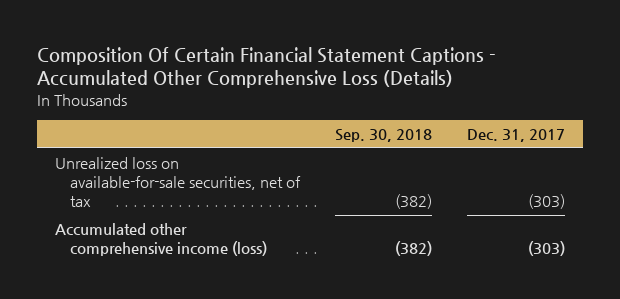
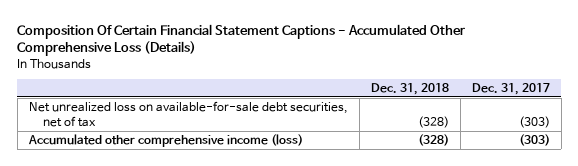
- | Sep. 30, 2018 | Dec. 31, 2017
+ | Dec. 31, 2018 | Dec. 31, 2017
- Unrealized loss on available-for-sale securities, net of tax | (382) | (303)
+ Net unrealized loss on available-for-sale debt securities, net of tax | (328) | (303)

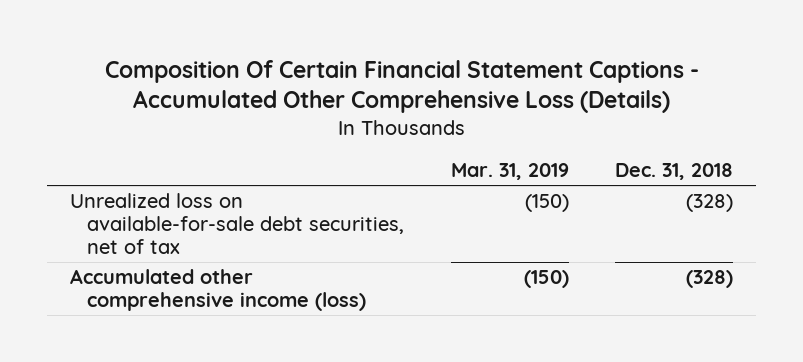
- | Dec. 31, 2018 | Dec. 31, 2017
+ | Mar. 31, 2019 | Dec. 31, 2018
- Net unrealized loss on available-for-sale debt securities, net of tax | (328) | (303)
+ Unrealized loss on available-for-sale debt securities, net of tax | (150) | (328)

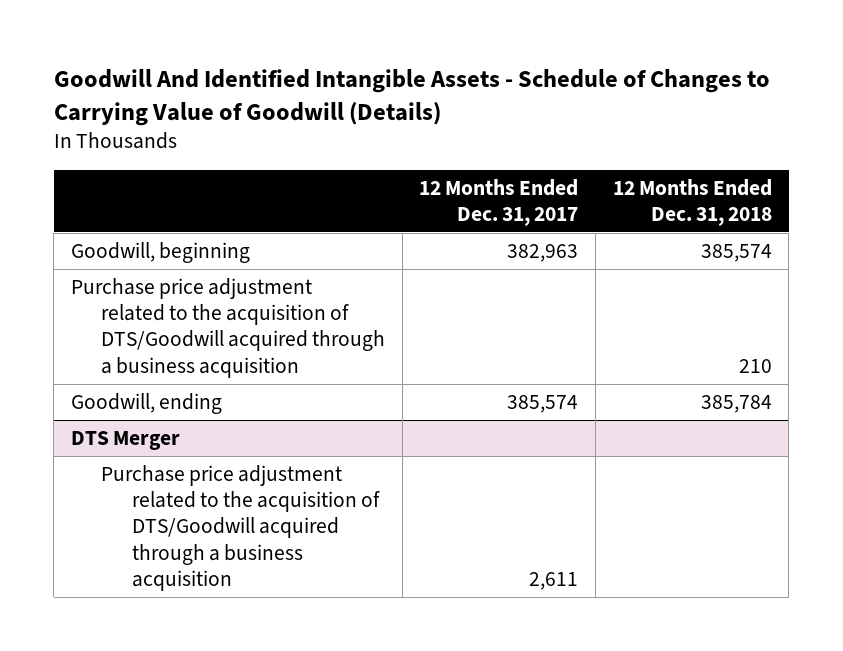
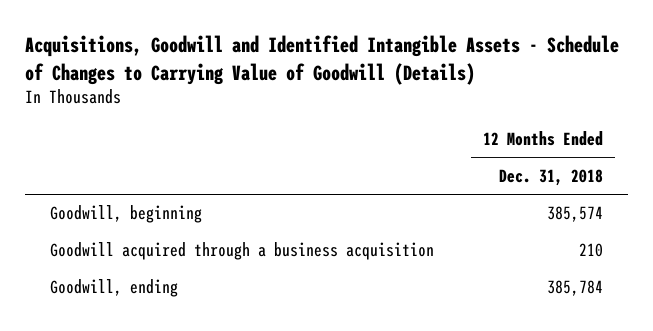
- Goodwill And Identified Intangible Assets - Schedule of Changes to Carrying Value of Goodwill (Details)
+ Acquisitions, Goodwill and Identified Intangible Assets - Schedule of Changes to Carrying Value of Goodwill (Details)
- | 12 Months Ended Dec. 31, 2017 | 12 Months Ended Dec. 31, 2018
+ | 12 Months Ended Dec. 31, 2018
- Purchase price adjustment related to the acquisition of DTS/Goodwill acquired through a business acquisition | | 210
+ Goodwill acquired through a business acquisition | 210
- DTS Merger
- Purchase price adjustment related to the acquisition of DTS/Goodwill acquired through a business acquisition | 2,611 |

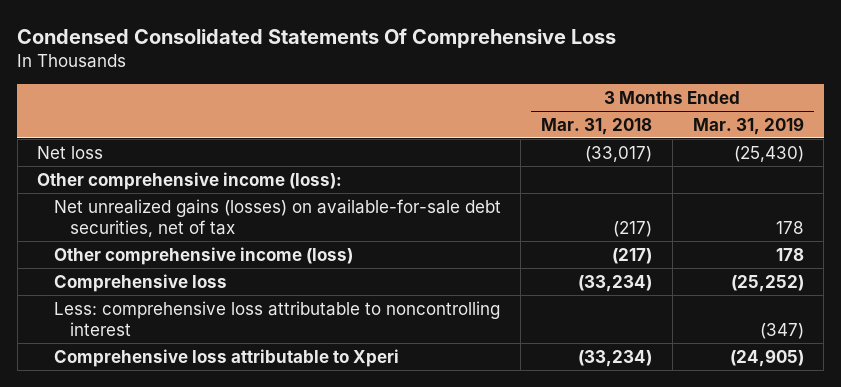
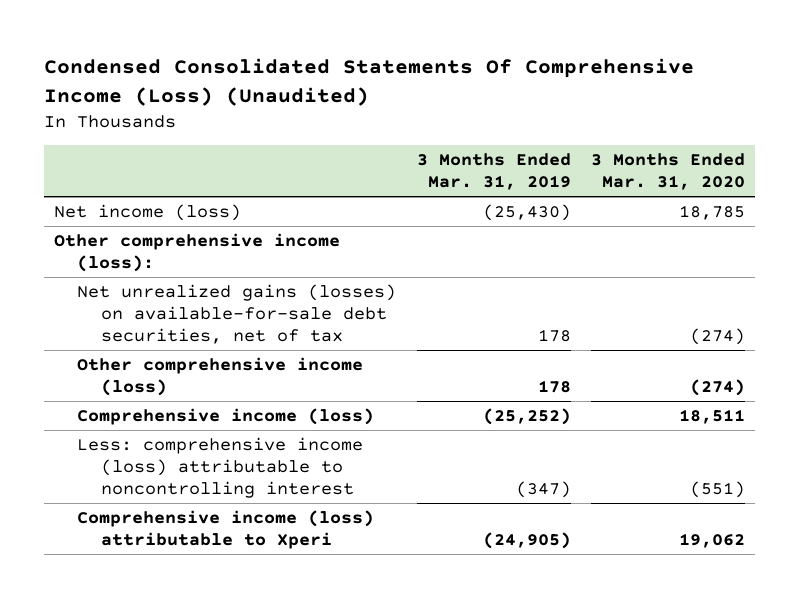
- Condensed Consolidated Statements Of Comprehensive Loss
+ Condensed Consolidated Statements Of Comprehensive Income (Loss) (Unaudited)
- | 3 Months Ended Mar. 31, 2018 | 3 Months Ended Mar. 31, 2019
+ | 3 Months Ended Mar. 31, 2019 | 3 Months Ended Mar. 31, 2020
- Net loss | (33,017) | (25,430)
+ Net income (loss) | (25,430) | 18,785
- Comprehensive loss | (33,234) | (25,252)
- Less: comprehensive loss attributable to noncontrolling interest | | (347)
- Comprehensive loss attributable to Xperi | (33,234) | (24,905)
+ Comprehensive income (loss) | (25,252) | 18,511
+ Less: comprehensive income (loss) attributable to noncontrolling interest | (347) | (551)
+ Comprehensive income (loss) attributable to Xperi | (24,905) | 19,062

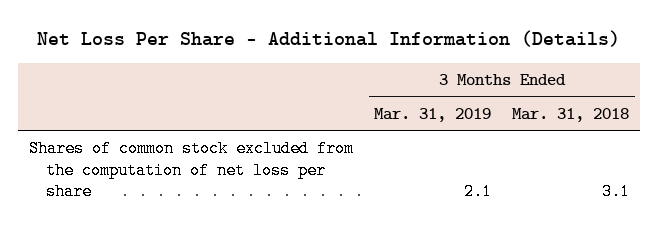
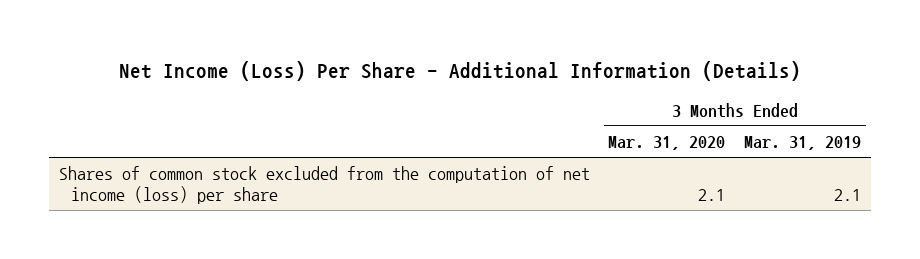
- Net Loss Per Share - Additional Information (Details)
+ Net Income (Loss) Per Share - Additional Information (Details)
- | 3 Months Ended Mar. 31, 2019 | 3 Months Ended Mar. 31, 2018
+ | 3 Months Ended Mar. 31, 2020 | 3 Months Ended Mar. 31, 2019
- Shares of common stock excluded from the computation of net loss per share | 2.1 | 3.1
+ Shares of common stock excluded from the computation of net income (loss) per share | 2.1 | 2.1

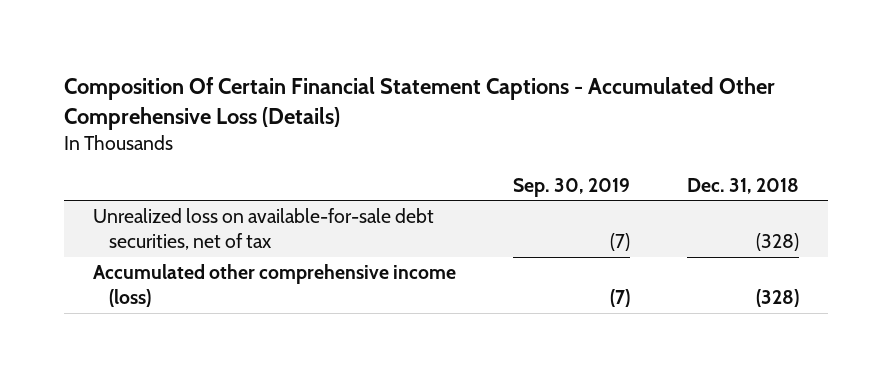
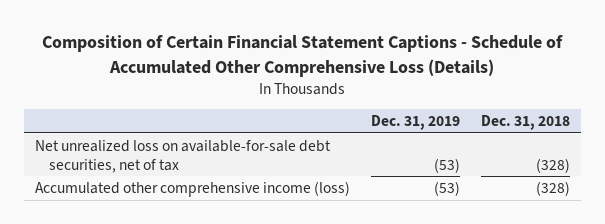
- Composition Of Certain Financial Statement Captions - Accumulated Other Comprehensive Loss (Details)
+ Composition of Certain Financial Statement Captions - Schedule of Accumulated Other Comprehensive Loss (Details)
- | Sep. 30, 2019 | Dec. 31, 2018
+ | Dec. 31, 2019 | Dec. 31, 2018
- Unrealized loss on available-for-sale debt securities, net of tax | (7) | (328)
+ Net unrealized loss on available-for-sale debt securities, net of tax | (53) | (328)

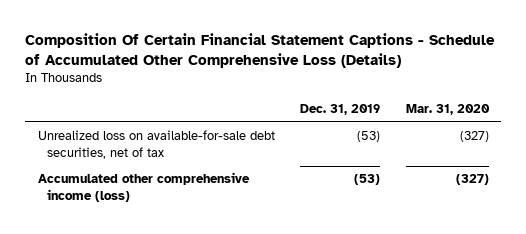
- Composition of Certain Financial Statement Captions - Schedule of Accumulated Other Comprehensive Loss (Details)
+ Composition Of Certain Financial Statement Captions - Schedule of Accumulated Other Comprehensive Loss (Details)
- | Dec. 31, 2019 | Dec. 31, 2018
+ | Dec. 31, 2019 | Mar. 31, 2020
- Net unrealized loss on available-for-sale debt securities, net of tax | (53) | (328)
+ Unrealized loss on available-for-sale debt securities, net of tax | (53) | (327)

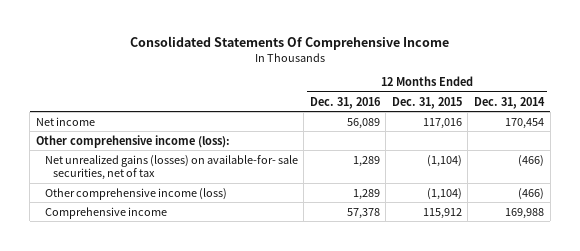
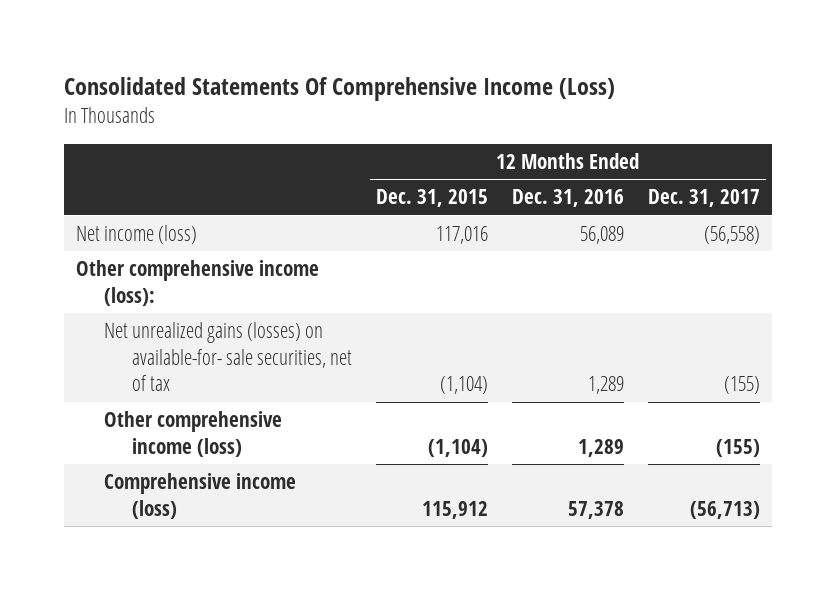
- Consolidated Statements Of Comprehensive Income
+ Consolidated Statements Of Comprehensive Income (Loss)
- | 12 Months Ended Dec. 31, 2016 | 12 Months Ended Dec. 31, 2015 | 12 Months Ended Dec. 31, 2014
+ | 12 Months Ended Dec. 31, 2015 | 12 Months Ended Dec. 31, 2016 | 12 Months Ended Dec. 31, 2017
- Net income | 56,089 | 117,016 | 170,454
+ Net income (loss) | 117,016 | 56,089 | (56,558)
- Comprehensive income | 57,378 | 115,912 | 169,988
+ Comprehensive income (loss) | 115,912 | 57,378 | (56,713)

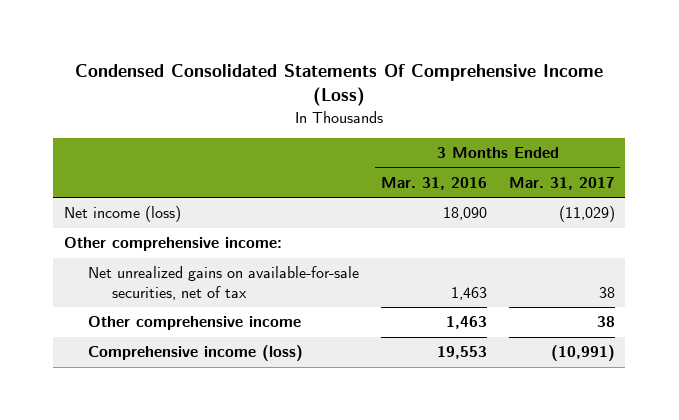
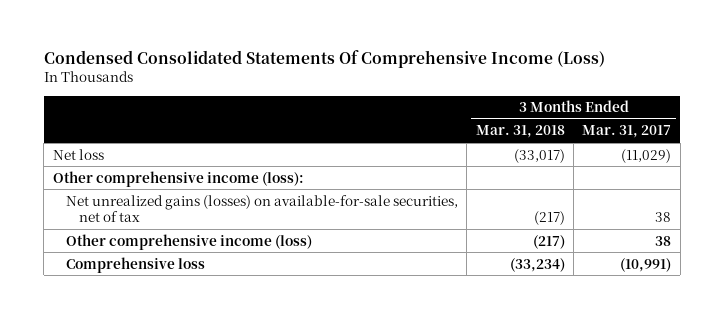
- | 3 Months Ended Mar. 31, 2016 | 3 Months Ended Mar. 31, 2017
+ | 3 Months Ended Mar. 31, 2018 | 3 Months Ended Mar. 31, 2017
- Net income (loss) | 18,090 | (11,029)
- Other comprehensive income:
- Net unrealized gains on available-for-sale securities, net of tax | 1,463 | 38
- Other comprehensive income | 1,463 | 38
- Comprehensive income (loss) | 19,553 | (10,991)
+ Net loss | (33,017) | (11,029)
+ Other comprehensive income (loss):
+ Net unrealized gains (losses) on available-for-sale securities, net of tax | (217) | 38
+ Other comprehensive income (loss) | (217) | 38
+ Comprehensive loss | (33,234) | (10,991)

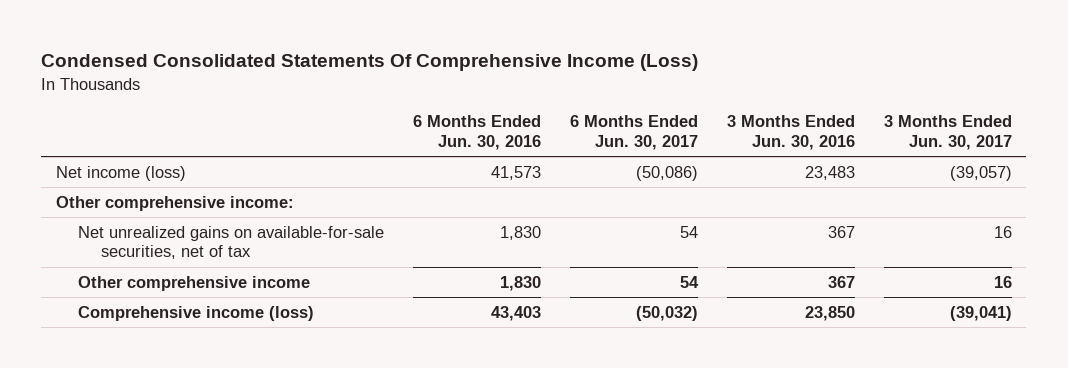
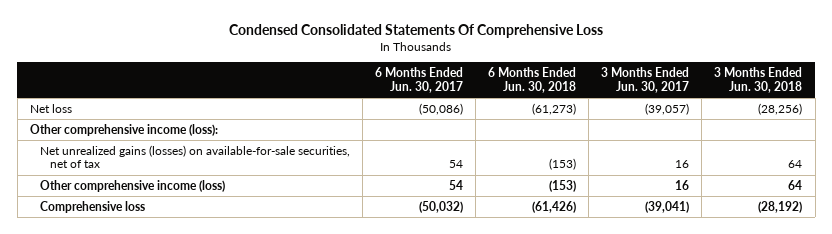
- Condensed Consolidated Statements Of Comprehensive Income (Loss)
+ Condensed Consolidated Statements Of Comprehensive Loss
- | 6 Months Ended Jun. 30, 2016 | 6 Months Ended Jun. 30, 2017 | 3 Months Ended Jun. 30, 2016 | 3 Months Ended Jun. 30, 2017
+ | 6 Months Ended Jun. 30, 2017 | 6 Months Ended Jun. 30, 2018 | 3 Months Ended Jun. 30, 2017 | 3 Months Ended Jun. 30, 2018
- Net income (loss) | 41,573 | (50,086) | 23,483 | (39,057)
- Other comprehensive income:
- Net unrealized gains on available-for-sale securities, net of tax | 1,830 | 54 | 367 | 16
- Other comprehensive income | 1,830 | 54 | 367 | 16
- Comprehensive income (loss) | 43,403 | (50,032) | 23,850 | (39,041)
+ Net loss | (50,086) | (61,273) | (39,057) | (28,256)
+ Other comprehensive income (loss):
+ Net unrealized gains (losses) on available-for-sale securities, net of tax | 54 | (153) | 16 | 64
+ Other comprehensive income (loss) | 54 | (153) | 16 | 64
+ Comprehensive loss | (50,032) | (61,426) | (39,041) | (28,192)

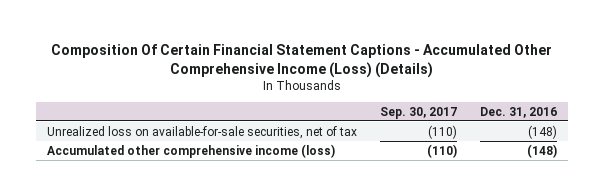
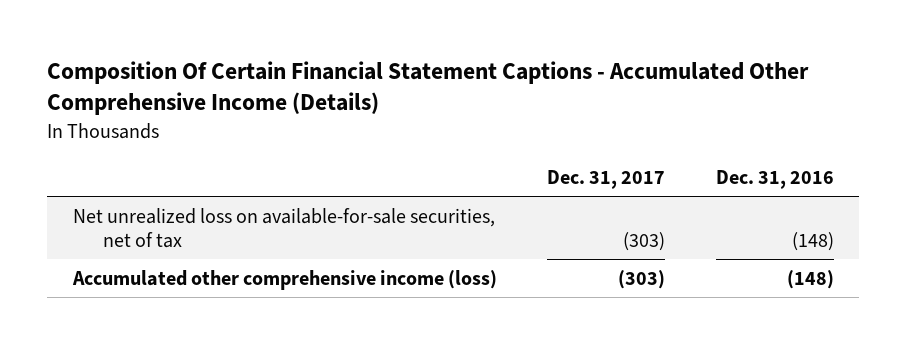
- Composition Of Certain Financial Statement Captions - Accumulated Other Comprehensive Income (Loss) (Details)
+ Composition Of Certain Financial Statement Captions - Accumulated Other Comprehensive Income (Details)
- | Sep. 30, 2017 | Dec. 31, 2016
+ | Dec. 31, 2017 | Dec. 31, 2016
- Unrealized loss on available-for-sale securities, net of tax | (110) | (148)
+ Net unrealized loss on available-for-sale securities, net of tax | (303) | (148)

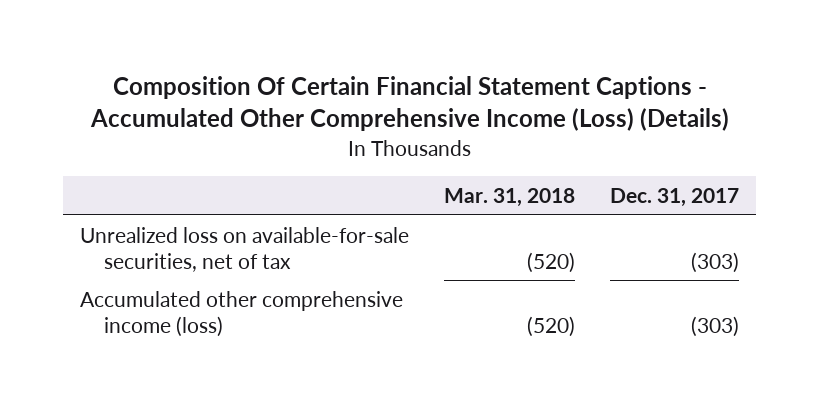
- Composition Of Certain Financial Statement Captions - Accumulated Other Comprehensive Income (Details)
+ Composition Of Certain Financial Statement Captions - Accumulated Other Comprehensive Income (Loss) (Details)
- | Dec. 31, 2017 | Dec. 31, 2016
+ | Mar. 31, 2018 | Dec. 31, 2017
- Net unrealized loss on available-for-sale securities, net of tax | (303) | (148)
+ Unrealized loss on available-for-sale securities, net of tax | (520) | (303)

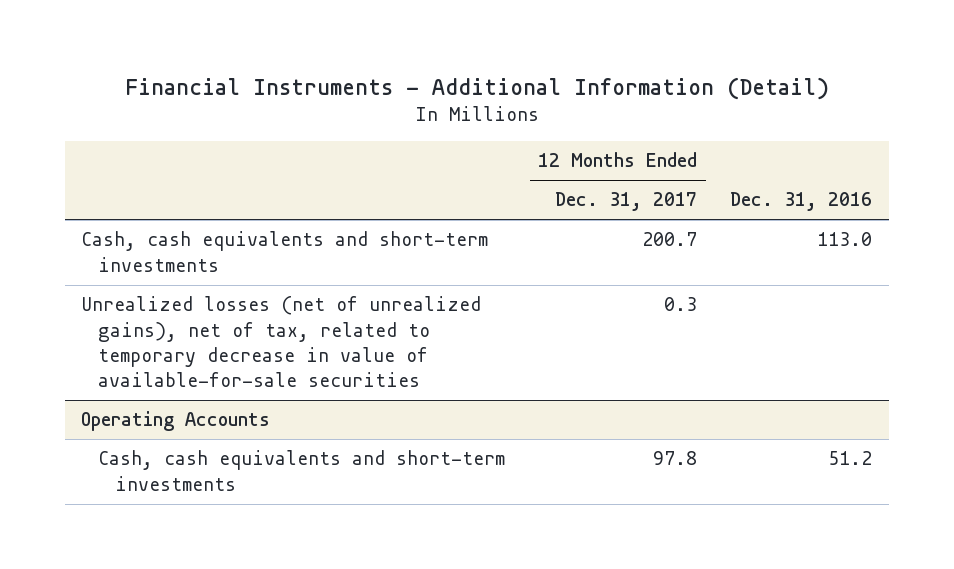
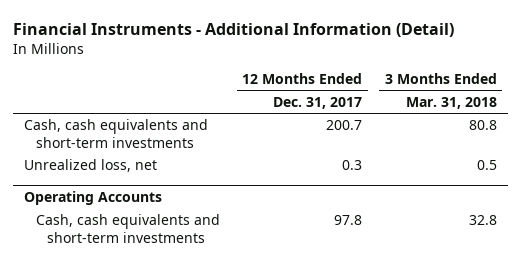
- | 12 Months Ended Dec. 31, 2017 | Dec. 31, 2016
+ | 12 Months Ended Dec. 31, 2017 | 3 Months Ended Mar. 31, 2018
- Unrealized losses (net of unrealized gains), net of tax, related to temporary decrease in value of available-for-sale securities | 0.3 |
+ Unrealized loss, net | 0.3 | 0.5

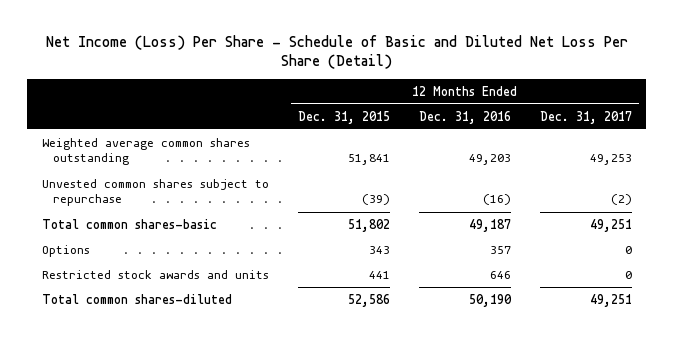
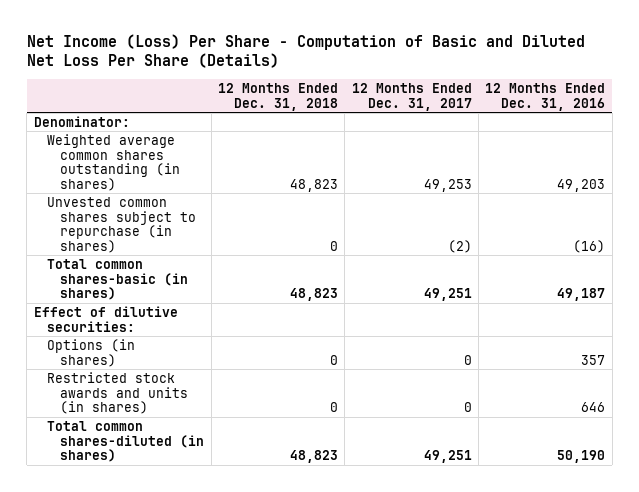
- Net Income (Loss) Per Share - Schedule of Basic and Diluted Net Loss Per Share (Detail)
+ Net Income (Loss) Per Share - Computation of Basic and Diluted Net Loss Per Share (Details)
- | 12 Months Ended Dec. 31, 2015 | 12 Months Ended Dec. 31, 2016 | 12 Months Ended Dec. 31, 2017
+ | 12 Months Ended Dec. 31, 2018 | 12 Months Ended Dec. 31, 2017 | 12 Months Ended Dec. 31, 2016
- Weighted average common shares outstanding | 51,841 | 49,203 | 49,253
- Unvested common shares subject to repurchase | (39) | (16) | (2)
- Total common shares-basic | 51,802 | 49,187 | 49,251
- Options | 343 | 357 | 0
- Restricted stock awards and units | 441 | 646 | 0
- Total common shares-diluted | 52,586 | 50,190 | 49,251
+ Denominator:
+ Weighted average common shares outstanding (in shares) | 48,823 | 49,253 | 49,203
+ Unvested common shares subject to repurchase (in shares) | 0 | (2) | (16)
+ Total common shares-basic (in shares) | 48,823 | 49,251 | 49,187
+ Effect of dilutive securities:
+ Options (in shares) | 0 | 0 | 357
+ Restricted stock awards and units (in shares) | 0 | 0 | 646
+ Total common shares-diluted (in shares) | 48,823 | 49,251 | 50,190

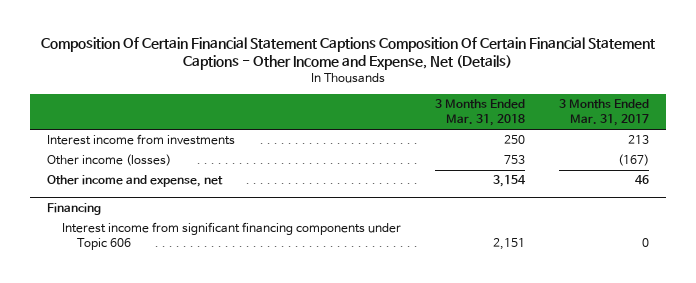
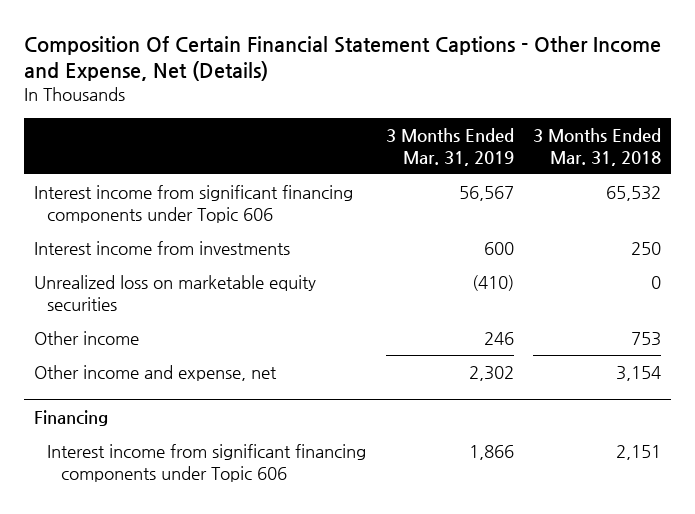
- Composition Of Certain Financial Statement Captions Composition Of Certain Financial Statement Captions - Other Income and Expense, Net (Details)
+ Composition Of Certain Financial Statement Captions - Other Income and Expense, Net (Details)
- | 3 Months Ended Mar. 31, 2018 | 3 Months Ended Mar. 31, 2017
+ | 3 Months Ended Mar. 31, 2019 | 3 Months Ended Mar. 31, 2018
+ Interest income from significant financing components under Topic 606 | 56,567 | 65,532
- Other income (losses) | 753 | (167)
+ Unrealized loss on marketable equity securities | (410) | 0
+ Other income | 246 | 753

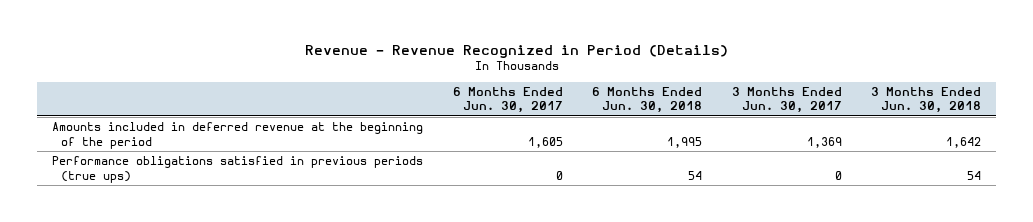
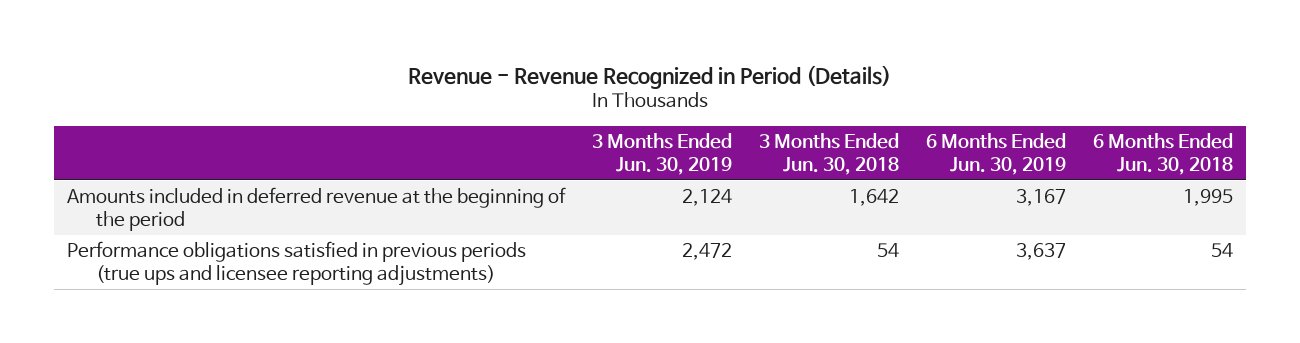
- | 6 Months Ended Jun. 30, 2017 | 6 Months Ended Jun. 30, 2018 | 3 Months Ended Jun. 30, 2017 | 3 Months Ended Jun. 30, 2018
+ | 3 Months Ended Jun. 30, 2019 | 3 Months Ended Jun. 30, 2018 | 6 Months Ended Jun. 30, 2019 | 6 Months Ended Jun. 30, 2018
- Performance obligations satisfied in previous periods (true ups) | 0 | 54 | 0 | 54
+ Performance obligations satisfied in previous periods (true ups and licensee reporting adjustments) | 2,472 | 54 | 3,637 | 54

